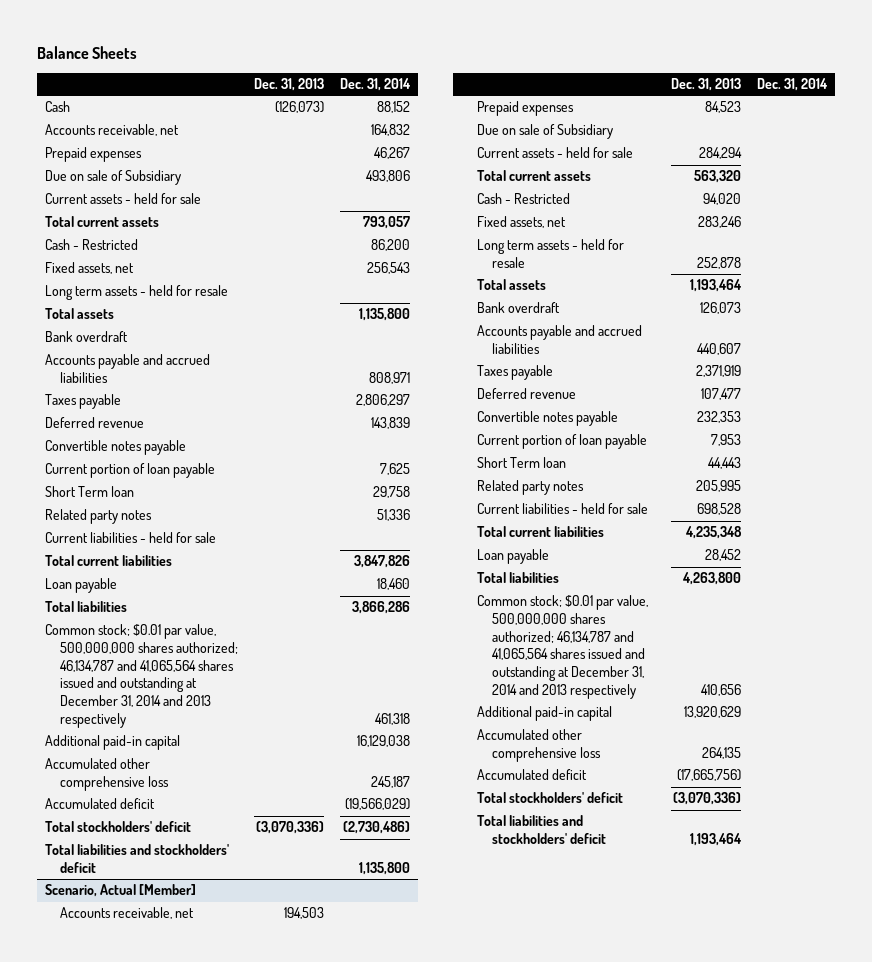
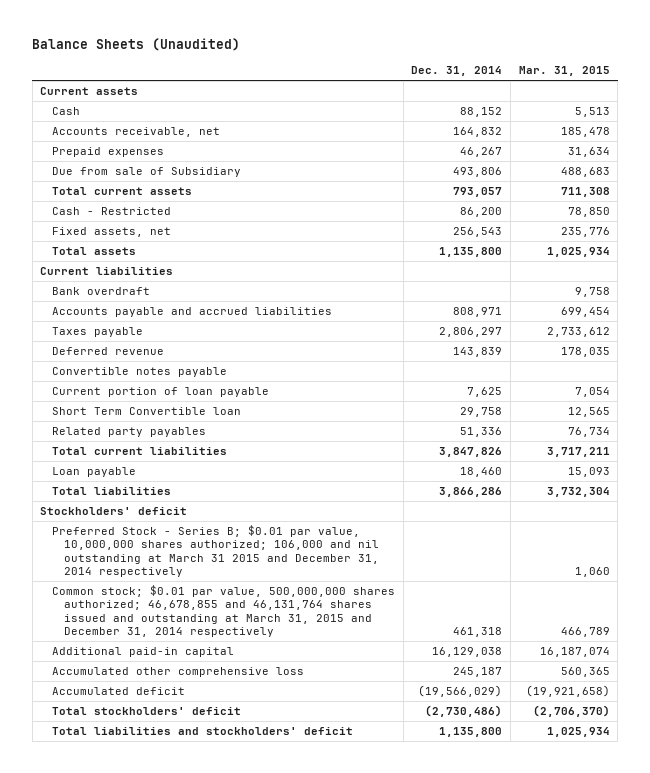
- Balance Sheets
+ Balance Sheets (Unaudited)
- | Dec. 31, 2013 | Dec. 31, 2014
+ | Dec. 31, 2014 | Mar. 31, 2015
+ Current assets
- Due on sale of Subsidiary | | 493,806
- Current assets - held for sale
+ Due from sale of Subsidiary | 493,806 | 488,683
- Long term assets - held for resale
+ Current liabilities
- Short Term loan | | 29,758
- Related party notes | | 51,336
- Current liabilities - held for sale
+ Short Term Convertible loan | 29,758 | 12,565
+ Related party payables | 51,336 | 76,734
- Common stock; $0.01 par value, 500,000,000 shares authorized; 46,134,787 and 41,065,564 shares issued and outstanding at December 31, 2014 and 2013 respectively | | 461,318
+ Stockholders' deficit
+ Preferred Stock - Series B; $0.01 par value, 10,000,000 shares authorized; 106,000 and nil outstanding at March 31 2015 and December 31, 2014 respectively | | 1,060
+ Common stock; $0.01 par value, 500,000,000 shares authorized; 46,678,855 and 46,131,764 shares issued and outstanding at March 31, 2015 and December 31, 2014 respectively | 461,318 | 466,789
- Scenario, Actual [Member]
- Accounts receivable, net | 194,503 |
- Prepaid expenses | 84,523 |
- Due on sale of Subsidiary
- Current assets - held for sale | 284,294 |
- Total current assets | 563,320 |
- Cash - Restricted | 94,020 |
- Fixed assets, net | 283,246 |
- Long term assets - held for resale | 252,878 |
- Total assets | 1,193,464 |
- Bank overdraft | 126,073 |
- Accounts payable and accrued liabilities | 440,607 |
- Taxes payable | 2,371,919 |
- Deferred revenue | 107,477 |
- Convertible notes payable | 232,353 |
- Current portion of loan payable | 7,953 |
- Short Term loan | 44,443 |
- Related party notes | 205,995 |
- Current liabilities - held for sale | 698,528 |
- Total current liabilities | 4,235,348 |
- Loan payable | 28,452 |
- Total liabilities | 4,263,800 |
- Common stock; $0.01 par value, 500,000,000 shares authorized; 46,134,787 and 41,065,564 shares issued and outstanding at December 31, 2014 and 2013 respectively | 410,656 |
- Additional paid-in capital | 13,920,629 |
- Accumulated other comprehensive loss | 264,135 |
- Accumulated deficit | (17,665,756) |
- Total stockholders' deficit | (3,070,336) |
- Total liabilities and stockholders' deficit | 1,193,464 |

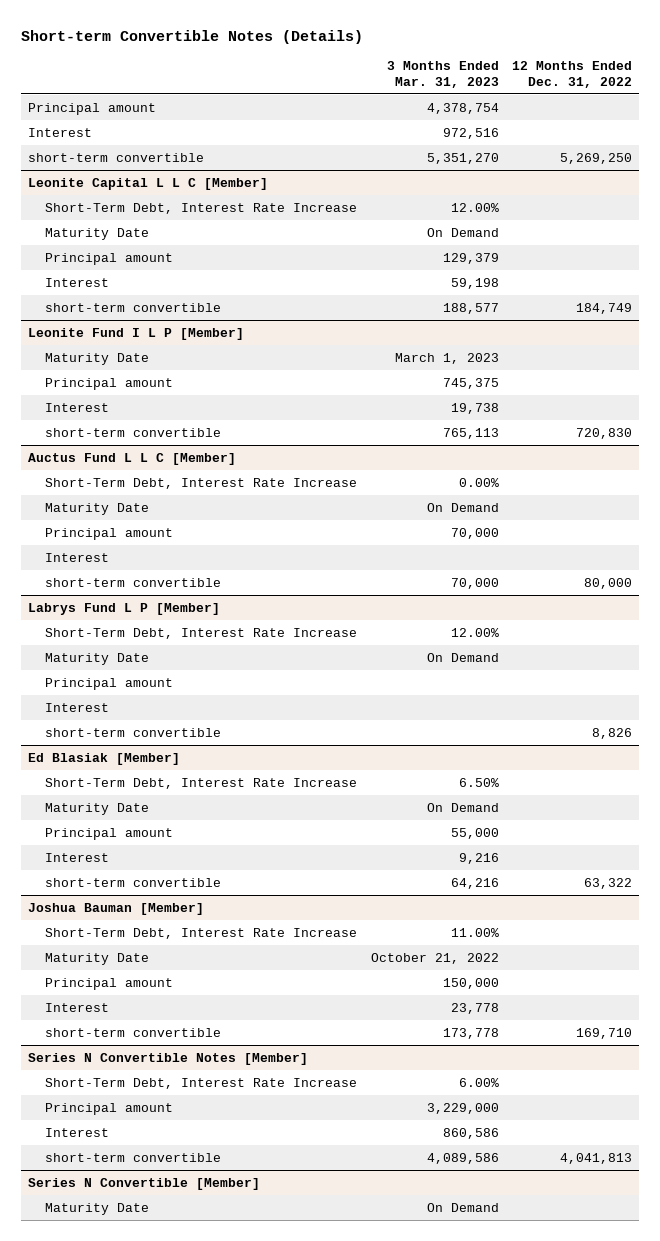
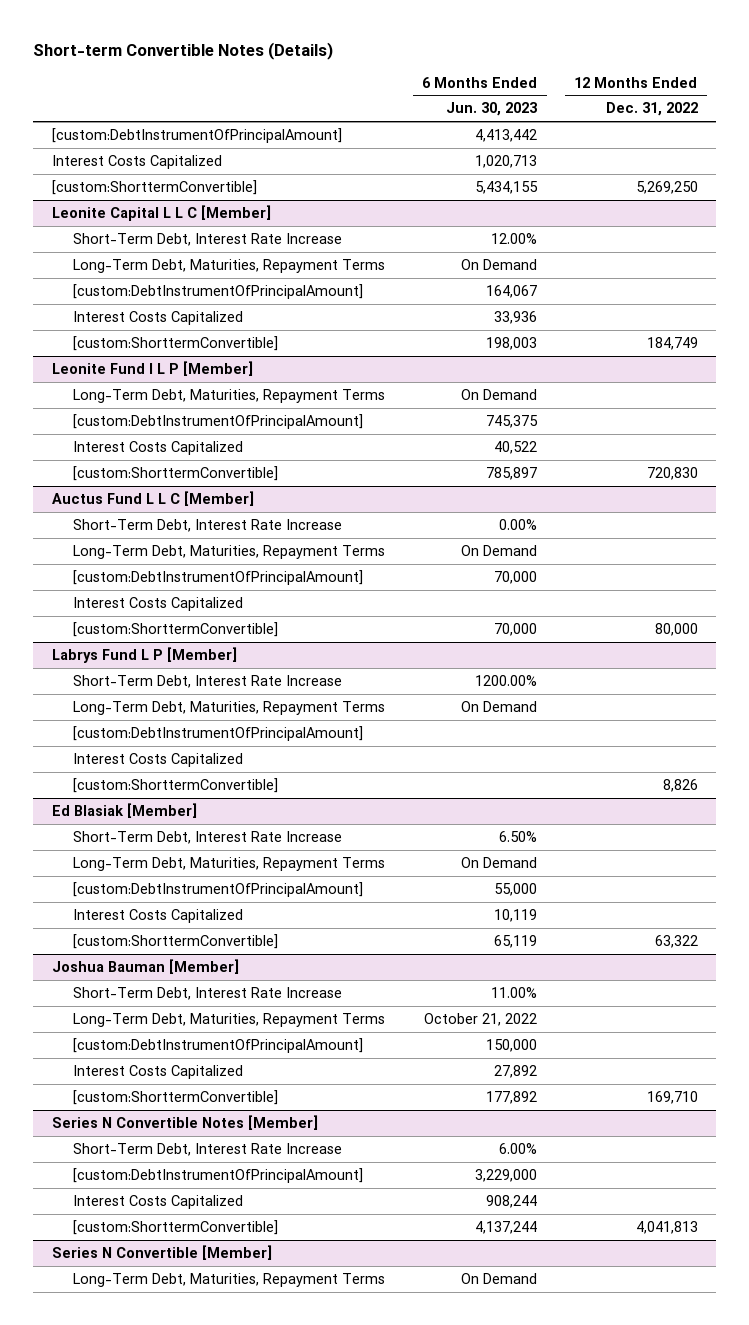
- | 3 Months Ended Mar. 31, 2023 | 12 Months Ended Dec. 31, 2022
+ | 6 Months Ended Jun. 30, 2023 | 12 Months Ended Dec. 31, 2022
- Principal amount | 4,378,754 |
- Interest | 972,516 |
- short-term convertible | 5,351,270 | 5,269,250
+ [custom:DebtInstrumentOfPrincipalAmount] | 4,413,442 |
+ Interest Costs Capitalized | 1,020,713 |
+ [custom:ShorttermConvertible] | 5,434,155 | 5,269,250
@ Leonite Capital L L C [Member]
- Maturity Date | On Demand |
- Principal amount | 129,379 |
- Interest | 59,198 |
- short-term convertible | 188,577 | 184,749
+ Long-Term Debt, Maturities, Repayment Terms | On Demand |
+ [custom:DebtInstrumentOfPrincipalAmount] | 164,067 |
+ Interest Costs Capitalized | 33,936 |
+ [custom:ShorttermConvertible] | 198,003 | 184,749
@ Leonite Fund I L P [Member]
- Maturity Date | March 1, 2023 |
- Principal amount | 745,375 |
- Interest | 19,738 |
- short-term convertible | 765,113 | 720,830
+ Long-Term Debt, Maturities, Repayment Terms | On Demand |
+ [custom:DebtInstrumentOfPrincipalAmount] | 745,375 |
+ Interest Costs Capitalized | 40,522 |
+ [custom:ShorttermConvertible] | 785,897 | 720,830
@ Auctus Fund L L C [Member]
- Maturity Date | On Demand |
- Principal amount | 70,000 |
- Interest
- short-term convertible | 70,000 | 80,000
+ Long-Term Debt, Maturities, Repayment Terms | On Demand |
+ [custom:DebtInstrumentOfPrincipalAmount] | 70,000 |
+ Interest Costs Capitalized
+ [custom:ShorttermConvertible] | 70,000 | 80,000
@ Labrys Fund L P [Member]
- Maturity Date | On Demand |
- Principal amount
- Interest
- short-term convertible | | 8,826
+ Long-Term Debt, Maturities, Repayment Terms | On Demand |
+ [custom:DebtInstrumentOfPrincipalAmount]
+ Interest Costs Capitalized
+ [custom:ShorttermConvertible] | | 8,826
@ Ed Blasiak [Member]
- Maturity Date | On Demand |
- Principal amount | 55,000 |
- Interest | 9,216 |
- short-term convertible | 64,216 | 63,322
+ Long-Term Debt, Maturities, Repayment Terms | On Demand |
+ [custom:DebtInstrumentOfPrincipalAmount] | 55,000 |
+ Interest Costs Capitalized | 10,119 |
+ [custom:ShorttermConvertible] | 65,119 | 63,322
@ Joshua Bauman [Member]
- Maturity Date | October 21, 2022 |
- Principal amount | 150,000 |
- Interest | 23,778 |
- short-term convertible | 173,778 | 169,710
+ Long-Term Debt, Maturities, Repayment Terms | October 21, 2022 |
+ [custom:DebtInstrumentOfPrincipalAmount] | 150,000 |
+ Interest Costs Capitalized | 27,892 |
+ [custom:ShorttermConvertible] | 177,892 | 169,710
@ Series N Convertible Notes [Member]
- Principal amount | 3,229,000 |
- Interest | 860,586 |
- short-term convertible | 4,089,586 | 4,041,813
+ [custom:DebtInstrumentOfPrincipalAmount] | 3,229,000 |
+ Interest Costs Capitalized | 908,244 |
+ [custom:ShorttermConvertible] | 4,137,244 | 4,041,813
@ Series N Convertible [Member]
- Maturity Date | On Demand |
+ Long-Term Debt, Maturities, Repayment Terms | On Demand |

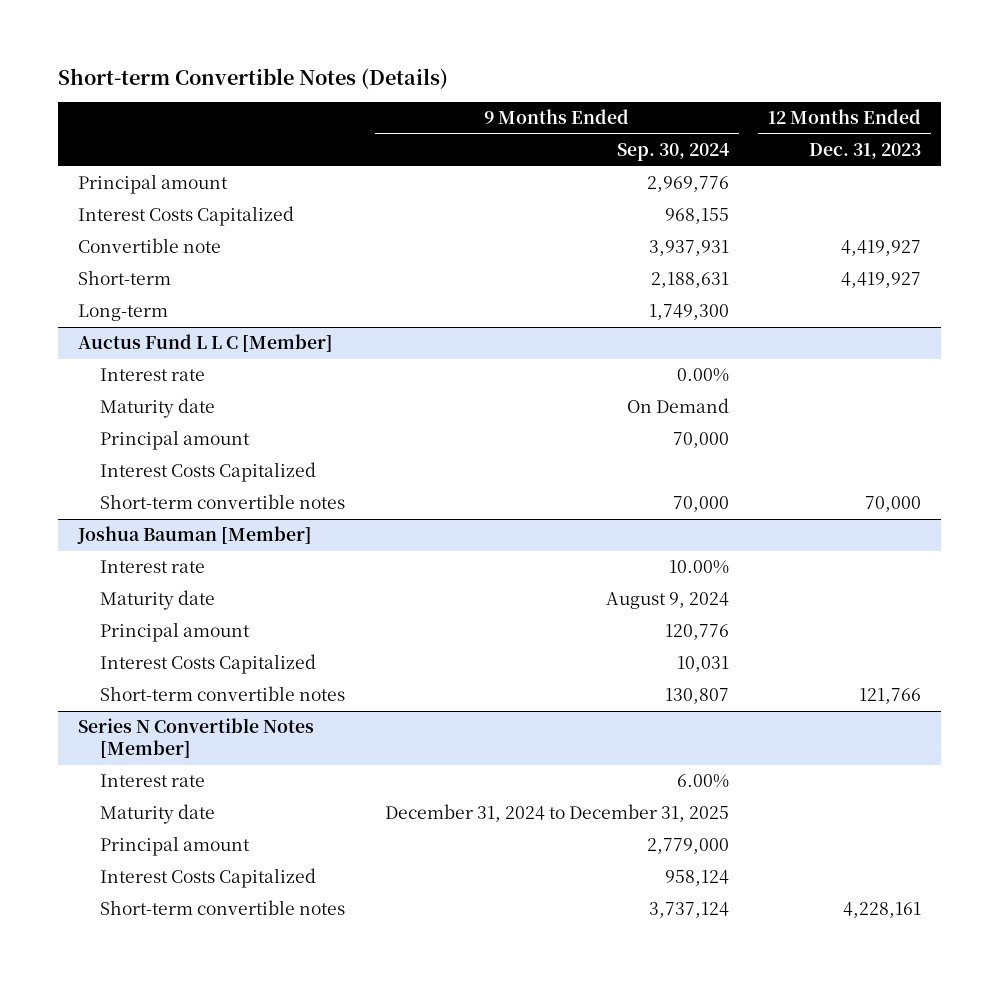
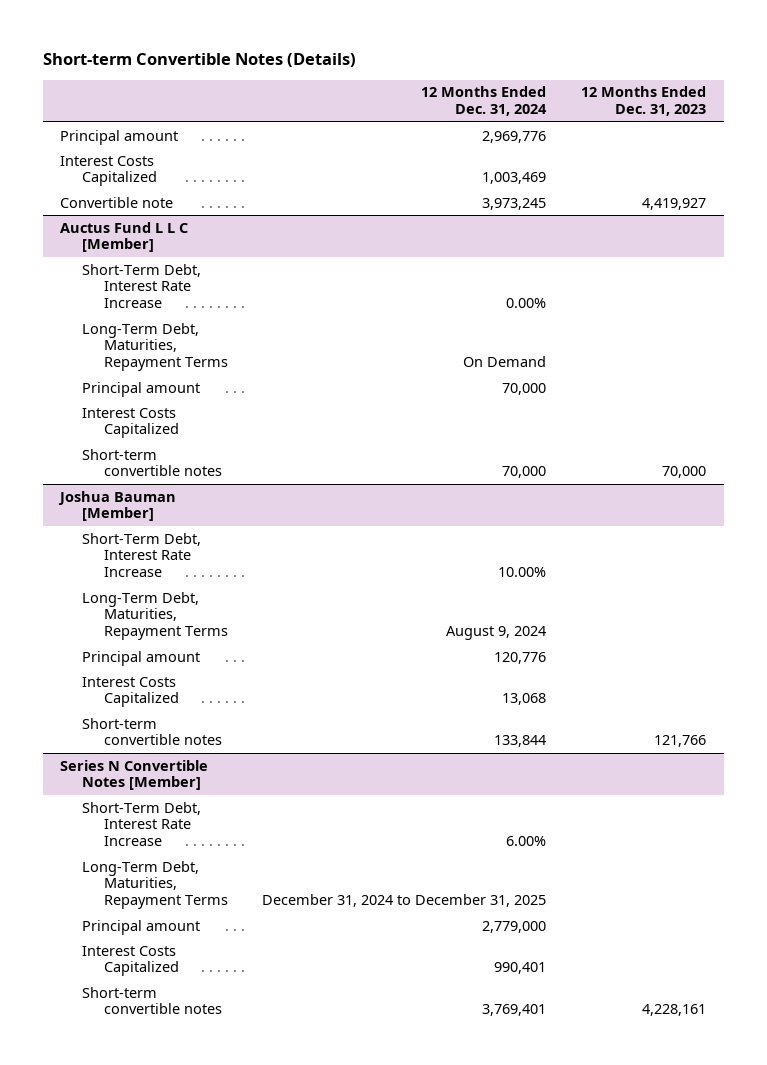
- | 9 Months Ended Sep. 30, 2024 | 12 Months Ended Dec. 31, 2023
+ | 12 Months Ended Dec. 31, 2024 | 12 Months Ended Dec. 31, 2023
- Short-term | 2,188,631 | 4,419,927
- Long-term | 1,749,300 |
@ Auctus Fund L L C [Member]
- Interest rate | 0.00% |
- Maturity date | On Demand |
+ Short-Term Debt, Interest Rate Increase | 0.00% |
+ Long-Term Debt, Maturities, Repayment Terms | On Demand |
@ Joshua Bauman [Member]
- Interest rate | 10.00% |
- Maturity date | August 9, 2024 |
+ Short-Term Debt, Interest Rate Increase | 10.00% |
+ Long-Term Debt, Maturities, Repayment Terms | August 9, 2024 |
@ Series N Convertible Notes [Member]
- Interest rate | 6.00% |
- Maturity date | December 31, 2024 to December 31, 2025 |
+ Short-Term Debt, Interest Rate Increase | 6.00% |
+ Long-Term Debt, Maturities, Repayment Terms | December 31, 2024 to December 31, 2025 |

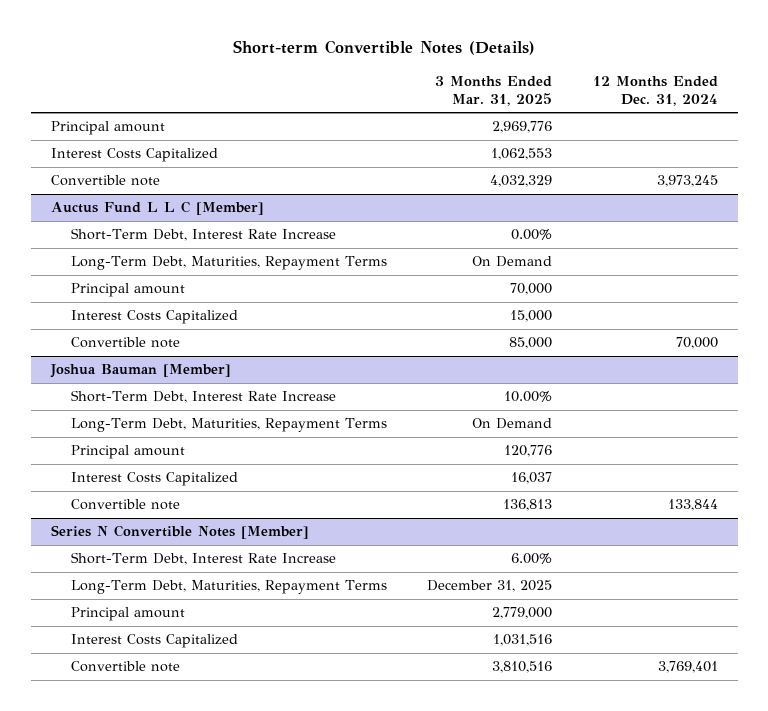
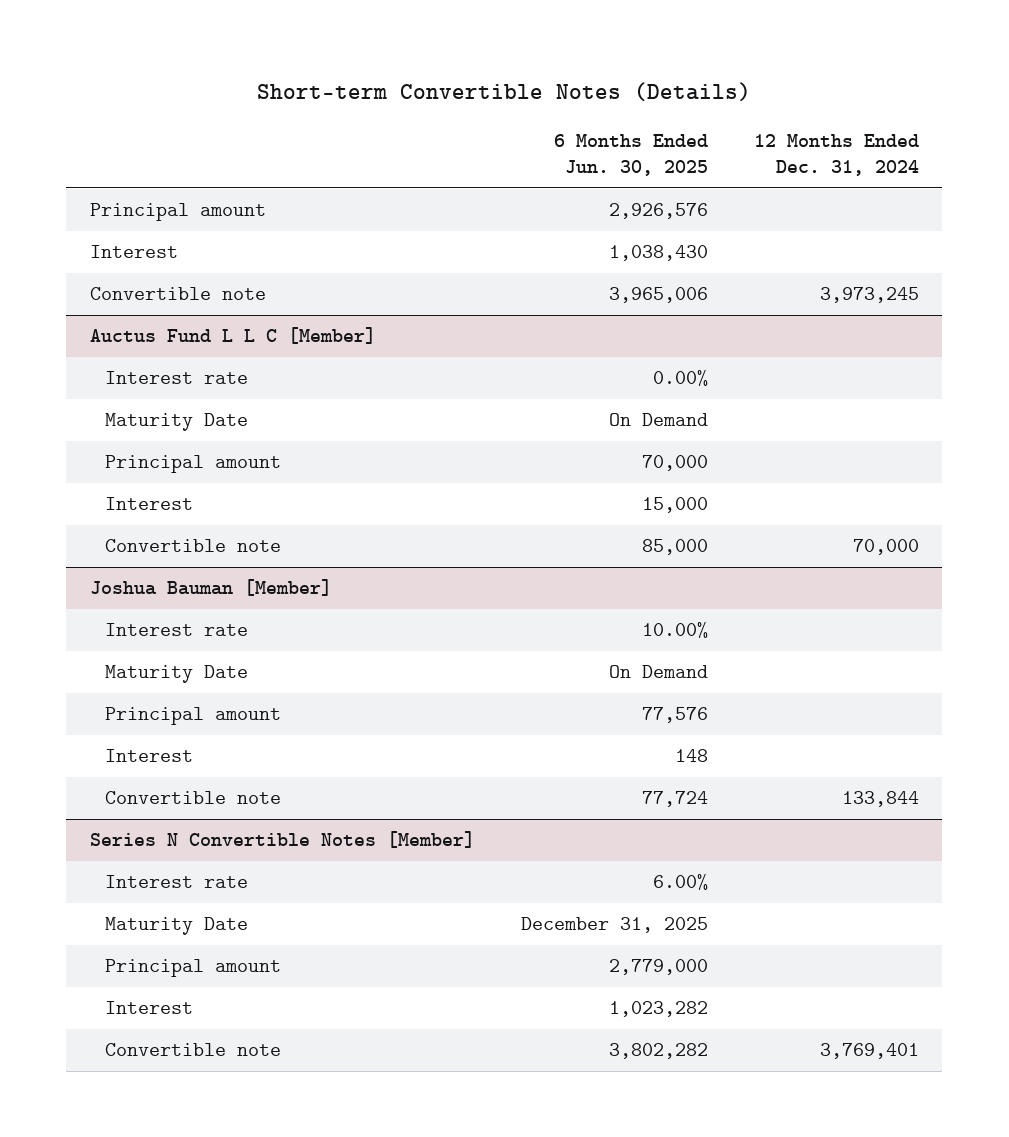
- | 3 Months Ended Mar. 31, 2025 | 12 Months Ended Dec. 31, 2024
+ | 6 Months Ended Jun. 30, 2025 | 12 Months Ended Dec. 31, 2024
- Interest Costs Capitalized | 1,062,553 |
+ Interest | 1,038,430 |
@ Auctus Fund L L C [Member]
- Short-Term Debt, Interest Rate Increase | 0.00% |
- Long-Term Debt, Maturities, Repayment Terms | On Demand |
+ Interest rate | 0.00% |
+ Maturity Date | On Demand |
- Interest Costs Capitalized | 15,000 |
+ Interest | 15,000 |
@ Joshua Bauman [Member]
- Short-Term Debt, Interest Rate Increase | 10.00% |
- Long-Term Debt, Maturities, Repayment Terms | On Demand |
+ Interest rate | 10.00% |
+ Maturity Date | On Demand |
- Interest Costs Capitalized | 16,037 |
+ Interest | 148 |
@ Series N Convertible Notes [Member]
- Short-Term Debt, Interest Rate Increase | 6.00% |
- Long-Term Debt, Maturities, Repayment Terms | December 31, 2025 |
+ Interest rate | 6.00% |
+ Maturity Date | December 31, 2025 |
- Interest Costs Capitalized | 1,031,516 |
+ Interest | 1,023,282 |

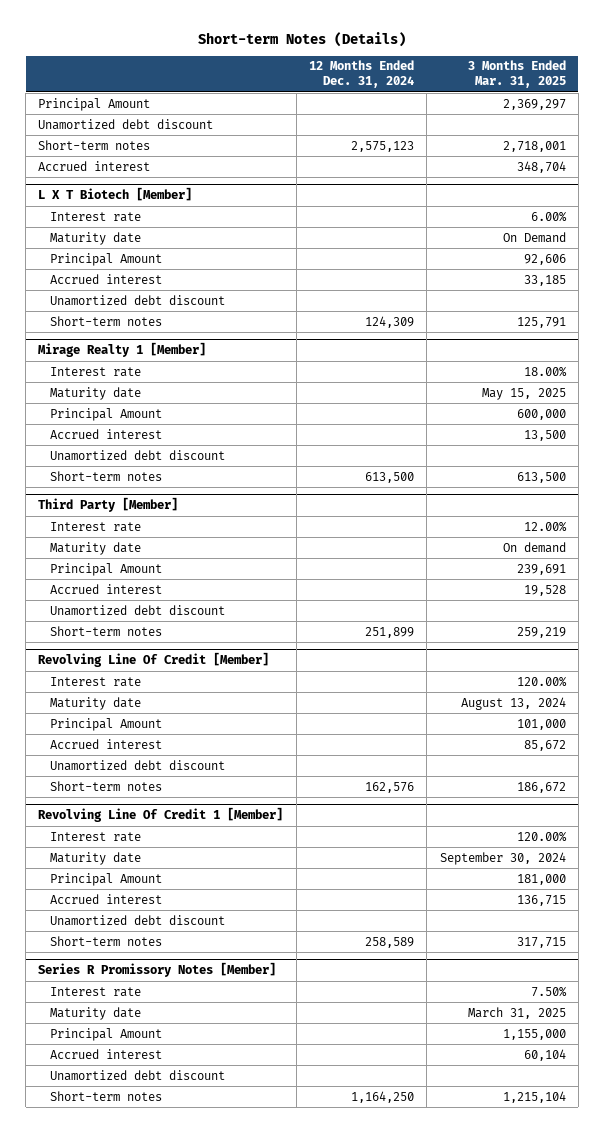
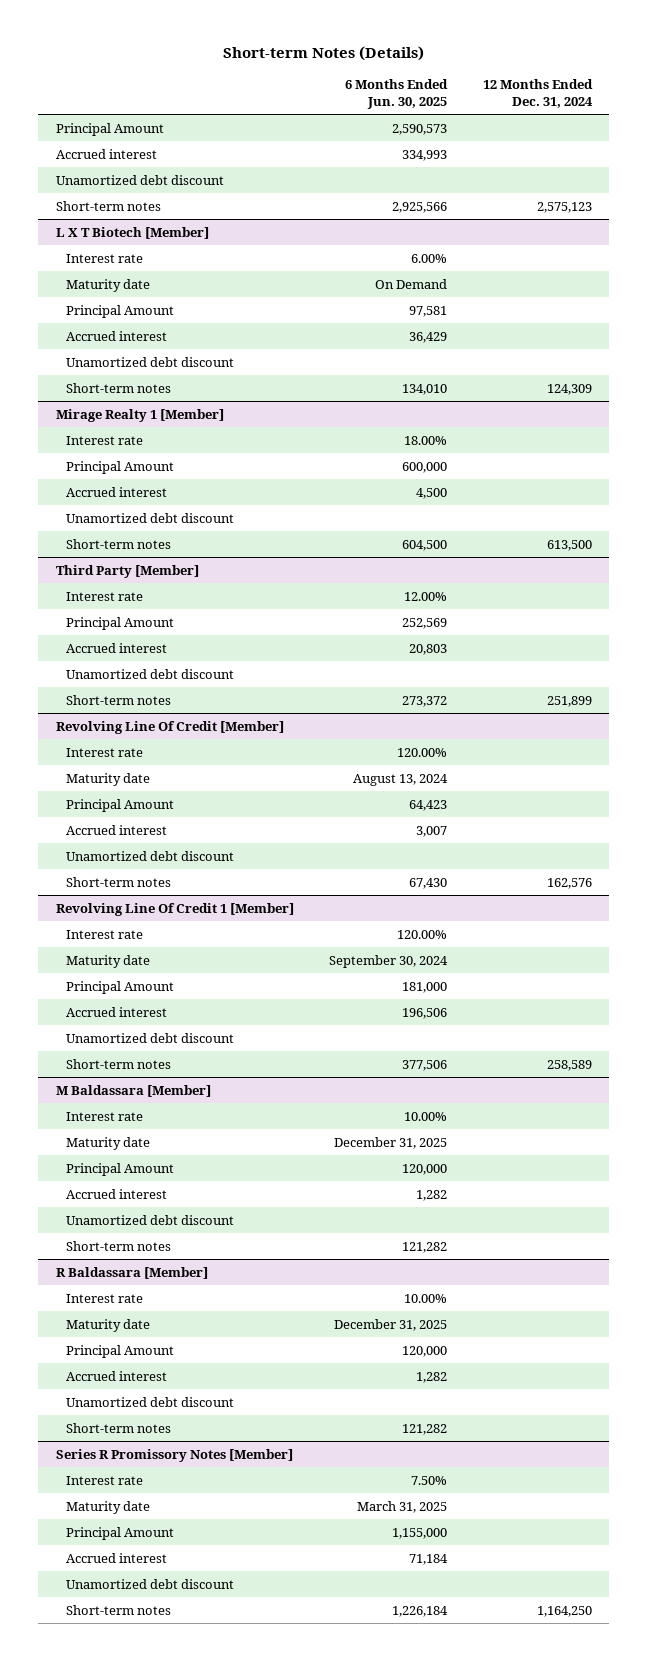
- | 12 Months Ended Dec. 31, 2024 | 3 Months Ended Mar. 31, 2025
+ | 6 Months Ended Jun. 30, 2025 | 12 Months Ended Dec. 31, 2024
moved up: Accrued interest | 334,993 |
@ Mirage Realty 1 [Member]
- Maturity date | | May 15, 2025
@ Third Party [Member]
- Maturity date | | On demand
+ M Baldassara [Member]
+ Interest rate | 10.00% |
+ Maturity date | December 31, 2025 |
+ Principal Amount | 120,000 |
+ Accrued interest | 1,282 |
+ Unamortized debt discount
+ Short-term notes | 121,282 |
+ R Baldassara [Member]
+ Interest rate | 10.00% |
+ Maturity date | December 31, 2025 |
+ Principal Amount | 120,000 |
+ Accrued interest | 1,282 |
+ Unamortized debt discount
+ Short-term notes | 121,282 |

